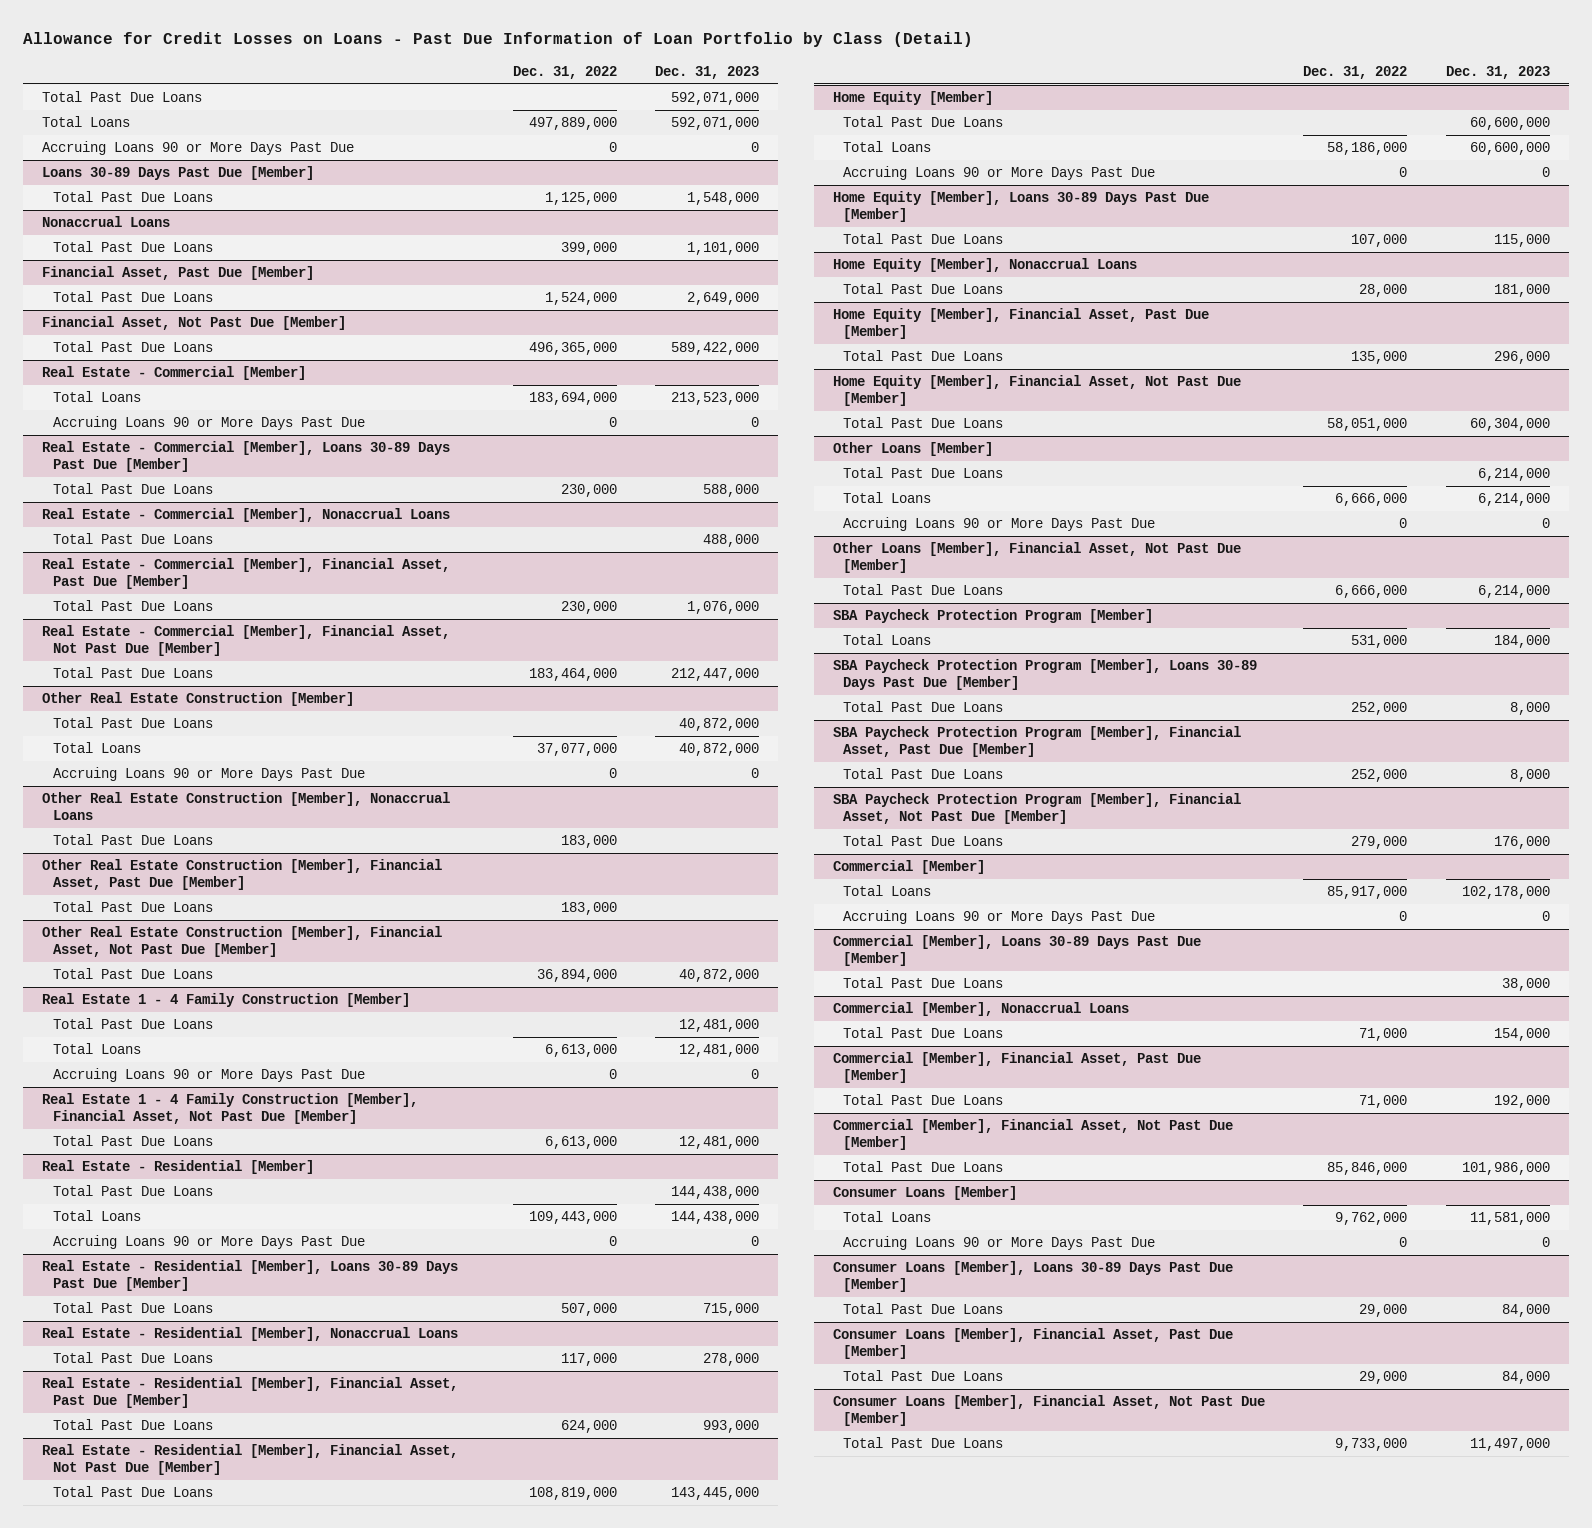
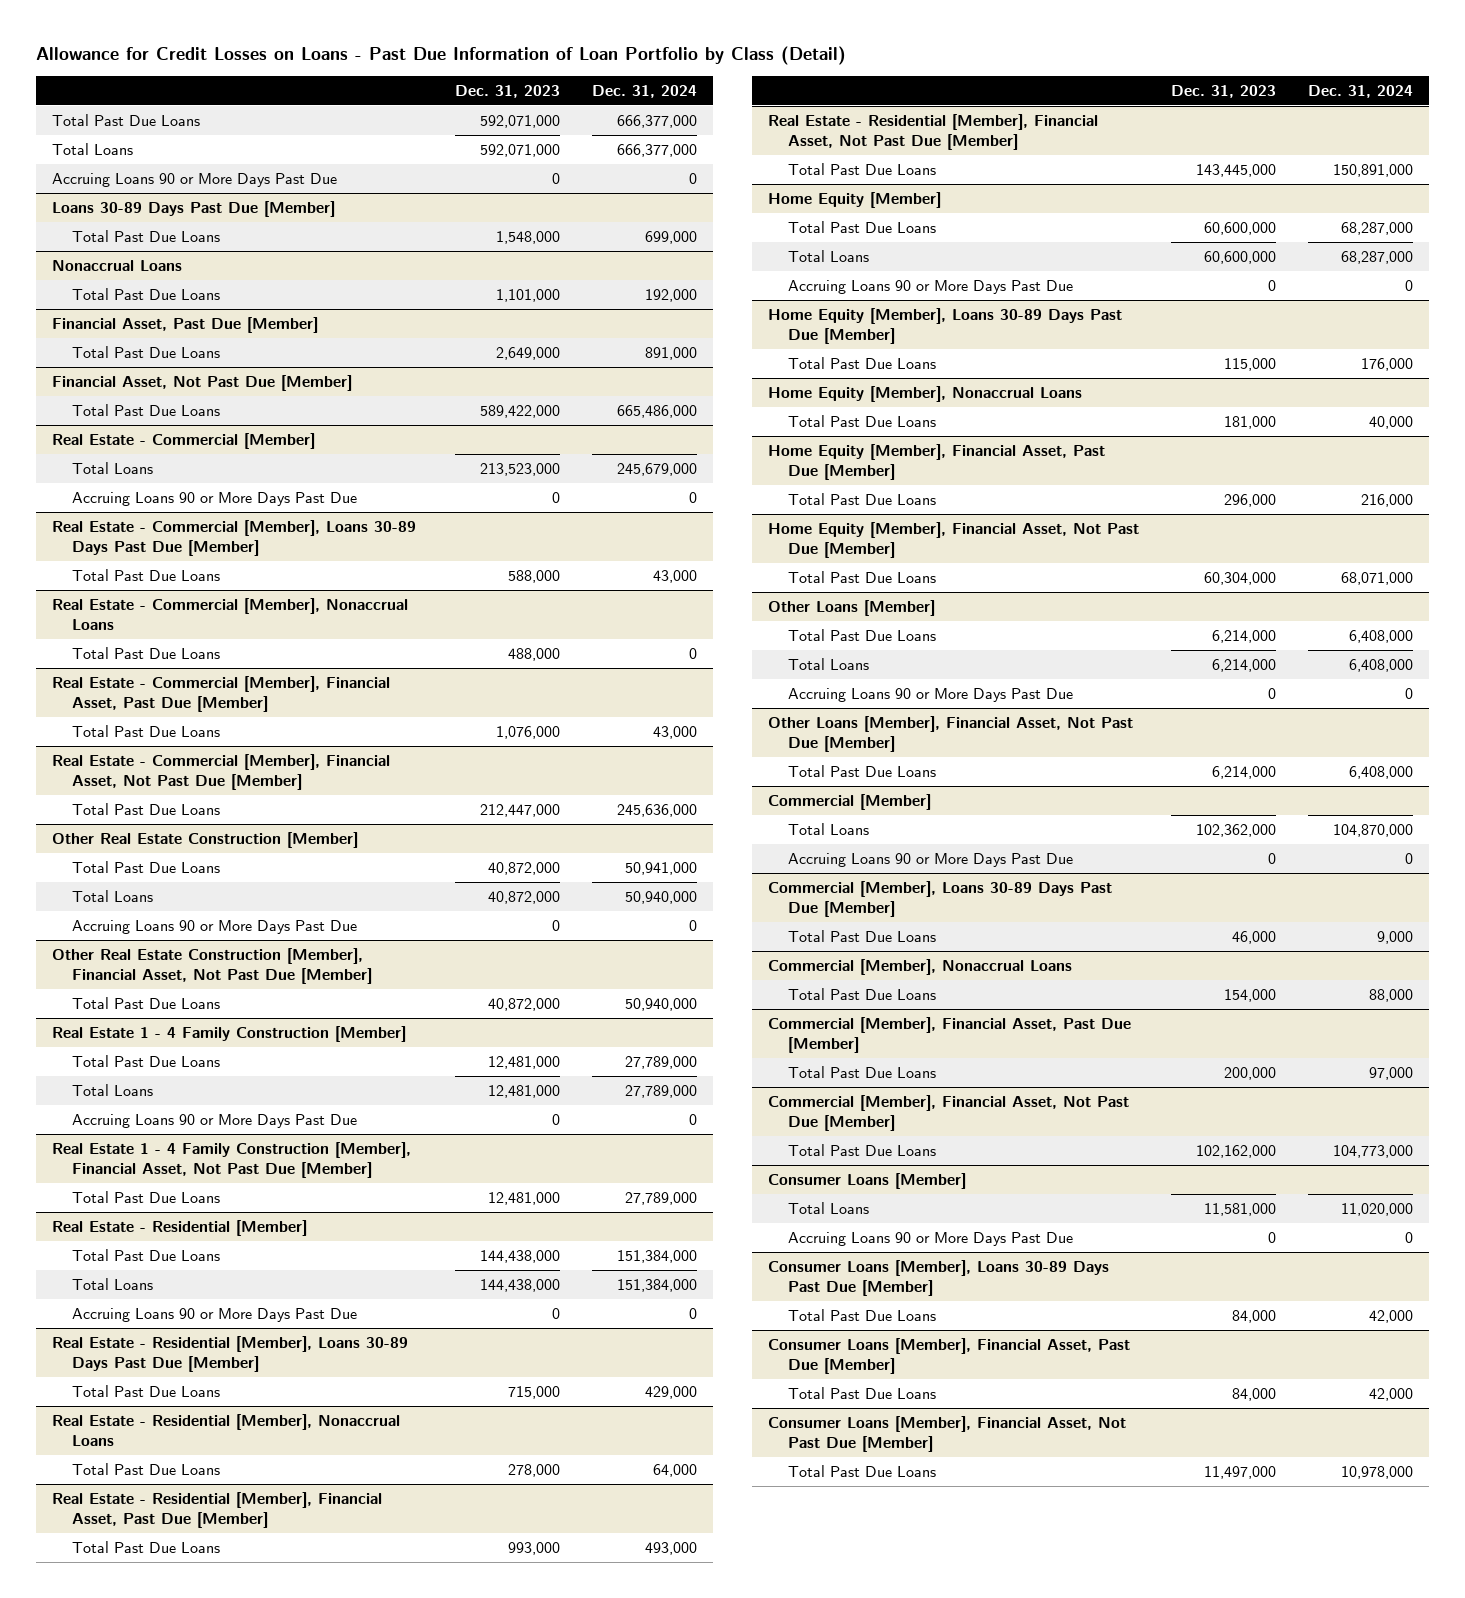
- | Dec. 31, 2022 | Dec. 31, 2023
+ | Dec. 31, 2023 | Dec. 31, 2024
- Other Real Estate Construction [Member], Nonaccrual Loans
- Total Past Due Loans | 183,000 |
- Other Real Estate Construction [Member], Financial Asset, Past Due [Member]
- Total Past Due Loans | 183,000 |
- SBA Paycheck Protection Program [Member]
- Total Loans | 531,000 | 184,000
- SBA Paycheck Protection Program [Member], Loans 30-89 Days Past Due [Member]
- Total Past Due Loans | 252,000 | 8,000
- SBA Paycheck Protection Program [Member], Financial Asset, Past Due [Member]
- Total Past Due Loans | 252,000 | 8,000
- SBA Paycheck Protection Program [Member], Financial Asset, Not Past Due [Member]
- Total Past Due Loans | 279,000 | 176,000
@ Commercial [Member]
- Total Loans | 85,917,000 | 102,178,000
+ Total Loans | 102,362,000 | 104,870,000
@ Commercial [Member], Loans 30-89 Days Past Due [Member]
- Total Past Due Loans | | 38,000
+ Total Past Due Loans | 46,000 | 9,000
@ Commercial [Member], Financial Asset, Past Due [Member]
- Total Past Due Loans | 71,000 | 192,000
+ Total Past Due Loans | 200,000 | 97,000
@ Commercial [Member], Financial Asset, Not Past Due [Member]
- Total Past Due Loans | 85,846,000 | 101,986,000
+ Total Past Due Loans | 102,162,000 | 104,773,000

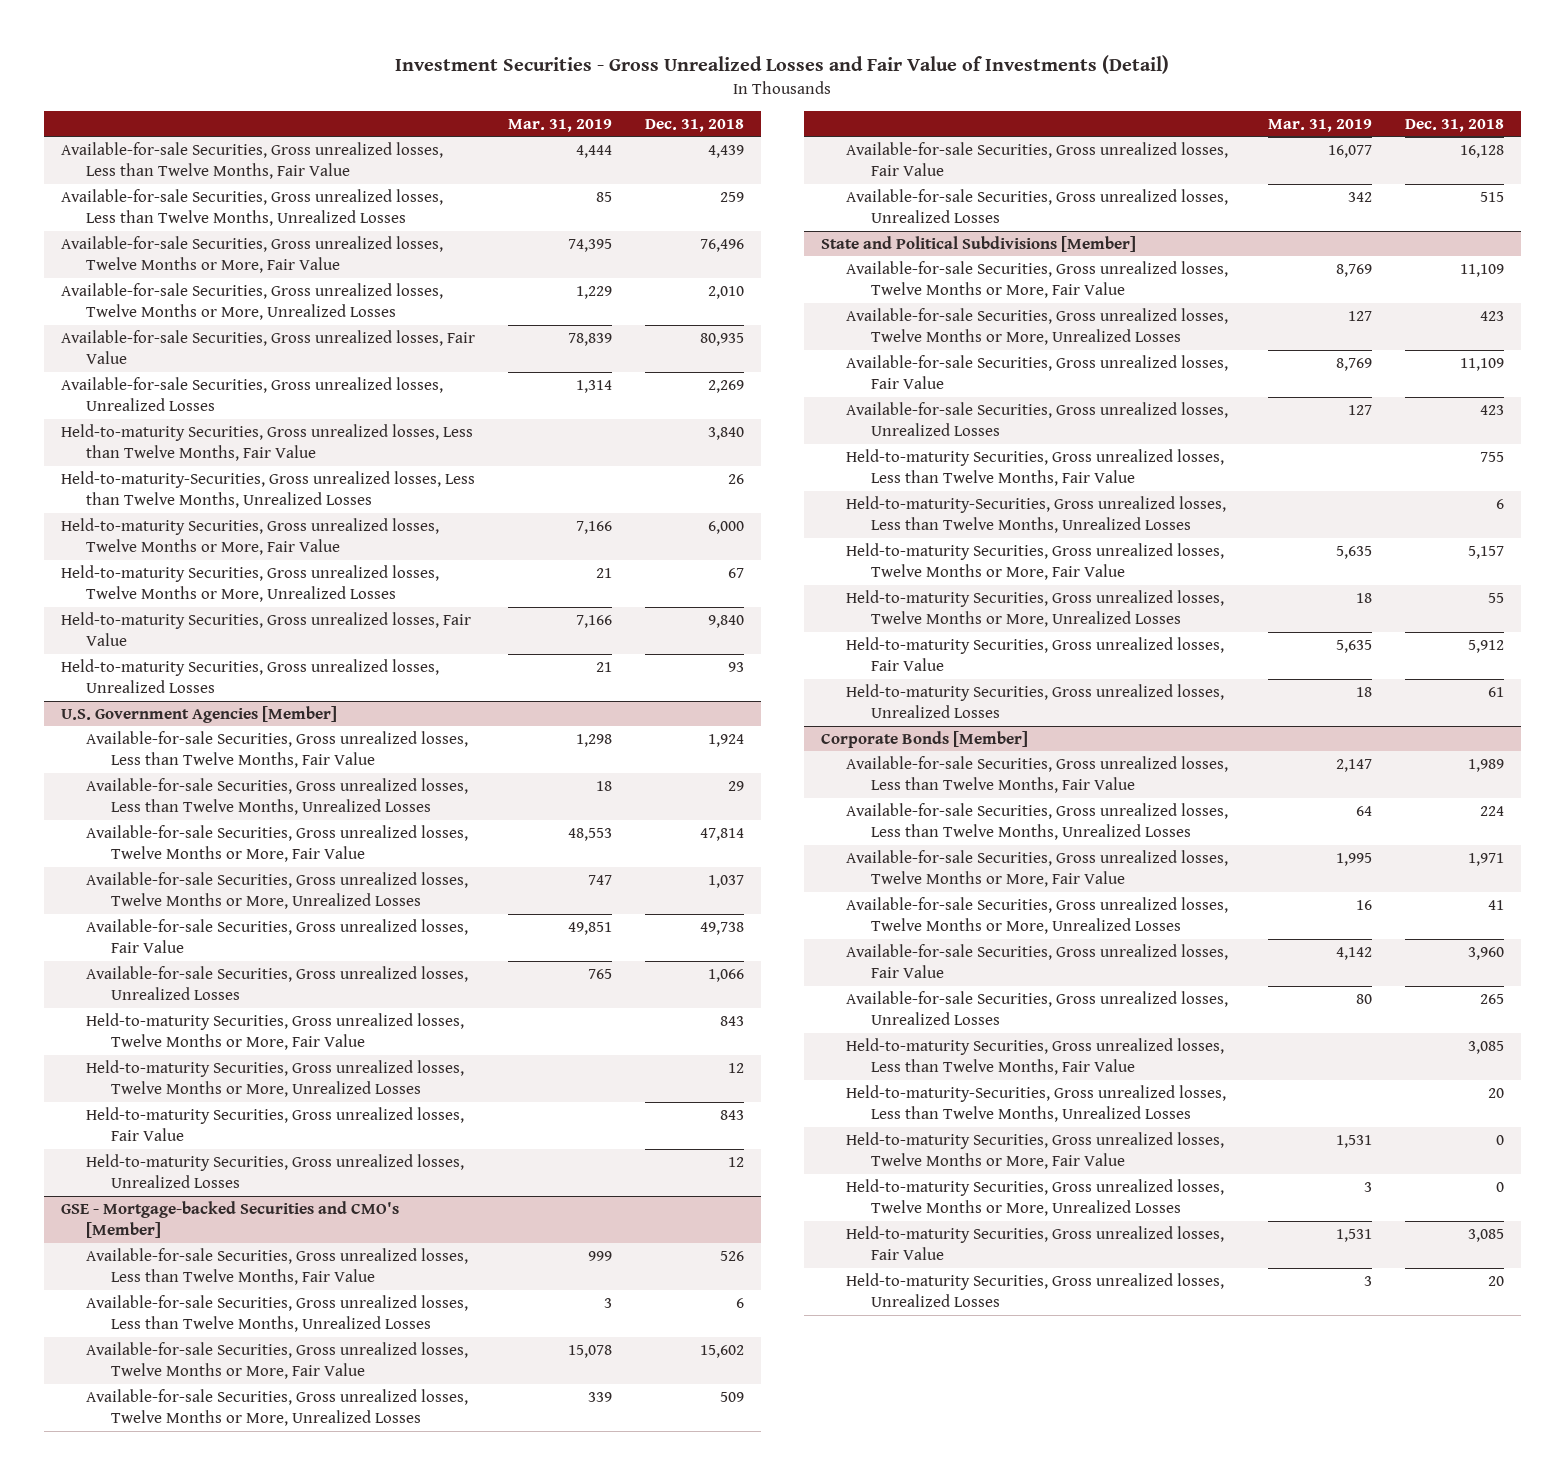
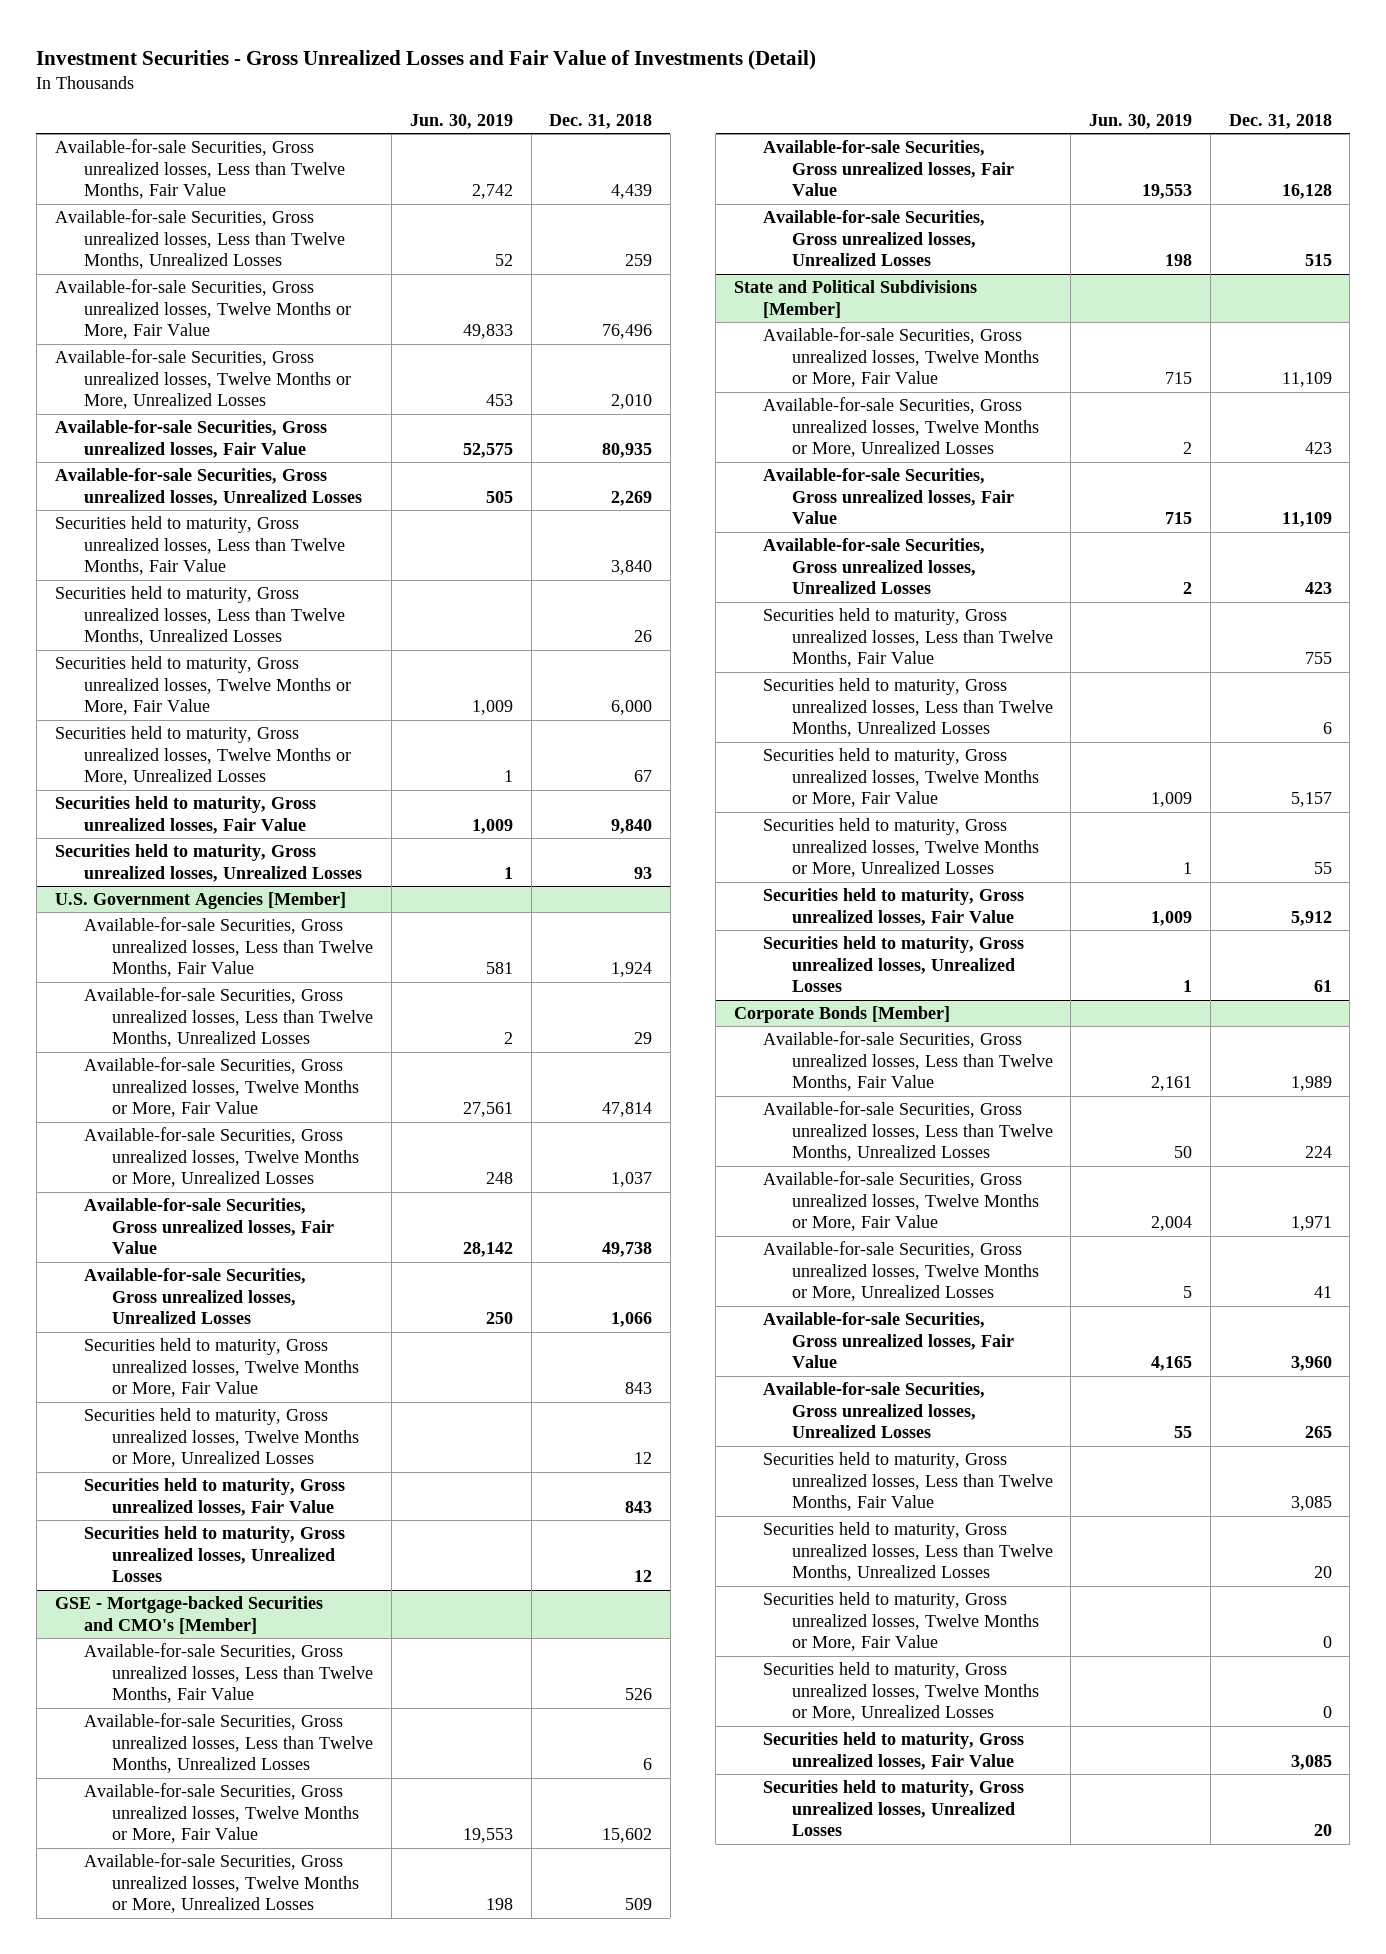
- | Mar. 31, 2019 | Dec. 31, 2018
+ | Jun. 30, 2019 | Dec. 31, 2018
- Held-to-maturity Securities, Gross unrealized losses, Less than Twelve Months, Fair Value | | 3,840
- Held-to-maturity-Securities, Gross unrealized losses, Less than Twelve Months, Unrealized Losses | | 26
- Held-to-maturity Securities, Gross unrealized losses, Twelve Months or More, Fair Value | 7,166 | 6,000
- Held-to-maturity Securities, Gross unrealized losses, Twelve Months or More, Unrealized Losses | 21 | 67
- Held-to-maturity Securities, Gross unrealized losses, Fair Value | 7,166 | 9,840
- Held-to-maturity Securities, Gross unrealized losses, Unrealized Losses | 21 | 93
+ Securities held to maturity, Gross unrealized losses, Less than Twelve Months, Fair Value | | 3,840
+ Securities held to maturity, Gross unrealized losses, Less than Twelve Months, Unrealized Losses | | 26
+ Securities held to maturity, Gross unrealized losses, Twelve Months or More, Fair Value | 1,009 | 6,000
+ Securities held to maturity, Gross unrealized losses, Twelve Months or More, Unrealized Losses | 1 | 67
+ Securities held to maturity, Gross unrealized losses, Fair Value | 1,009 | 9,840
+ Securities held to maturity, Gross unrealized losses, Unrealized Losses | 1 | 93
@ U.S. Government Agencies [Member]
- Held-to-maturity Securities, Gross unrealized losses, Twelve Months or More, Fair Value | | 843
- Held-to-maturity Securities, Gross unrealized losses, Twelve Months or More, Unrealized Losses | | 12
- Held-to-maturity Securities, Gross unrealized losses, Fair Value | | 843
- Held-to-maturity Securities, Gross unrealized losses, Unrealized Losses | | 12
+ Securities held to maturity, Gross unrealized losses, Twelve Months or More, Fair Value | | 843
+ Securities held to maturity, Gross unrealized losses, Twelve Months or More, Unrealized Losses | | 12
+ Securities held to maturity, Gross unrealized losses, Fair Value | | 843
+ Securities held to maturity, Gross unrealized losses, Unrealized Losses | | 12
@ State and Political Subdivisions [Member]
- Held-to-maturity Securities, Gross unrealized losses, Less than Twelve Months, Fair Value | | 755
- Held-to-maturity-Securities, Gross unrealized losses, Less than Twelve Months, Unrealized Losses | | 6
- Held-to-maturity Securities, Gross unrealized losses, Twelve Months or More, Fair Value | 5,635 | 5,157
- Held-to-maturity Securities, Gross unrealized losses, Twelve Months or More, Unrealized Losses | 18 | 55
- Held-to-maturity Securities, Gross unrealized losses, Fair Value | 5,635 | 5,912
- Held-to-maturity Securities, Gross unrealized losses, Unrealized Losses | 18 | 61
+ Securities held to maturity, Gross unrealized losses, Less than Twelve Months, Fair Value | | 755
+ Securities held to maturity, Gross unrealized losses, Less than Twelve Months, Unrealized Losses | | 6
+ Securities held to maturity, Gross unrealized losses, Twelve Months or More, Fair Value | 1,009 | 5,157
+ Securities held to maturity, Gross unrealized losses, Twelve Months or More, Unrealized Losses | 1 | 55
+ Securities held to maturity, Gross unrealized losses, Fair Value | 1,009 | 5,912
+ Securities held to maturity, Gross unrealized losses, Unrealized Losses | 1 | 61
@ Corporate Bonds [Member]
- Held-to-maturity Securities, Gross unrealized losses, Less than Twelve Months, Fair Value | | 3,085
- Held-to-maturity-Securities, Gross unrealized losses, Less than Twelve Months, Unrealized Losses | | 20
- Held-to-maturity Securities, Gross unrealized losses, Twelve Months or More, Fair Value | 1,531 | 0
- Held-to-maturity Securities, Gross unrealized losses, Twelve Months or More, Unrealized Losses | 3 | 0
- Held-to-maturity Securities, Gross unrealized losses, Fair Value | 1,531 | 3,085
- Held-to-maturity Securities, Gross unrealized losses, Unrealized Losses | 3 | 20
+ Securities held to maturity, Gross unrealized losses, Less than Twelve Months, Fair Value | | 3,085
+ Securities held to maturity, Gross unrealized losses, Less than Twelve Months, Unrealized Losses | | 20
+ Securities held to maturity, Gross unrealized losses, Twelve Months or More, Fair Value | | 0
+ Securities held to maturity, Gross unrealized losses, Twelve Months or More, Unrealized Losses | | 0
+ Securities held to maturity, Gross unrealized losses, Fair Value | | 3,085
+ Securities held to maturity, Gross unrealized losses, Unrealized Losses | | 20

